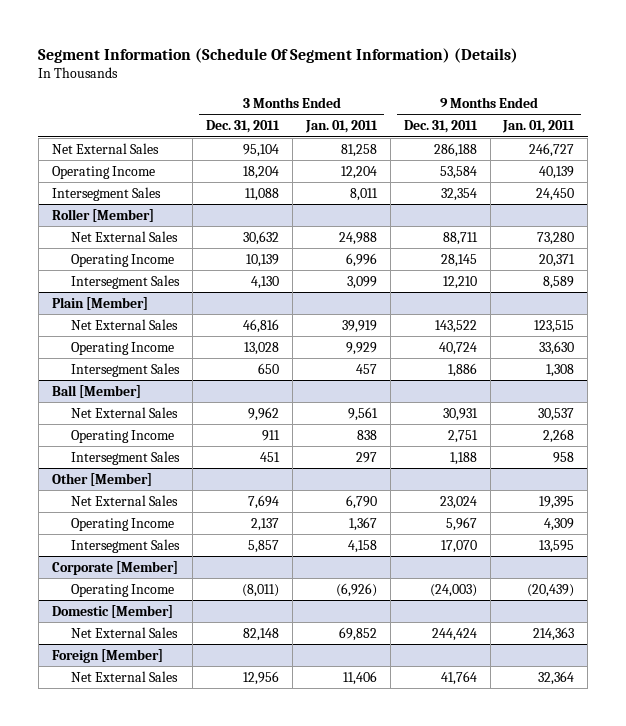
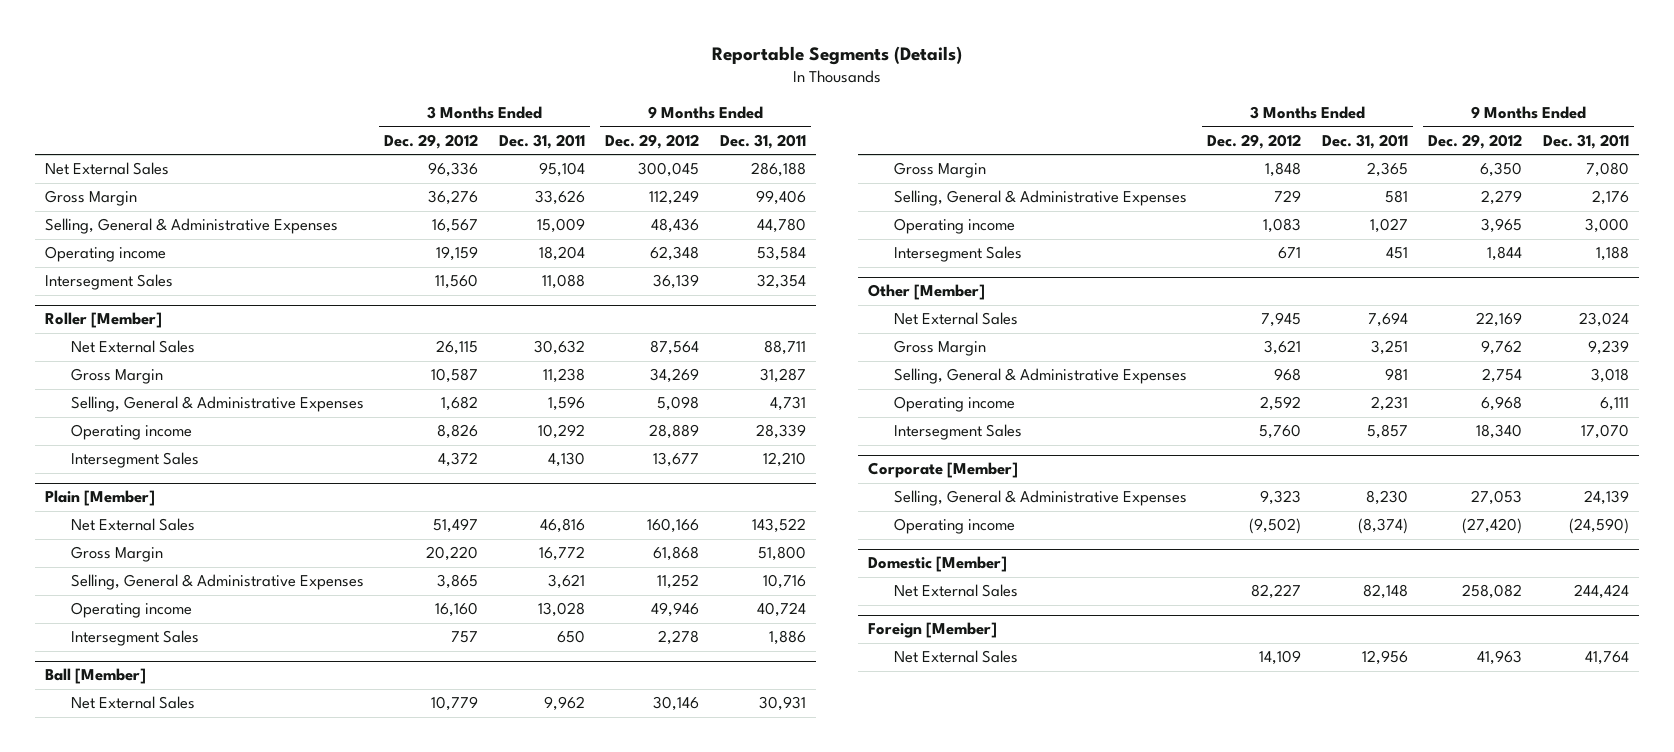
- Segment Information (Schedule Of Segment Information) (Details)
+ Reportable Segments (Details)
- | 3 Months Ended Dec. 31, 2011 | 3 Months Ended Jan. 01, 2011 | 9 Months Ended Dec. 31, 2011 | 9 Months Ended Jan. 01, 2011
+ | 3 Months Ended Dec. 29, 2012 | 3 Months Ended Dec. 31, 2011 | 9 Months Ended Dec. 29, 2012 | 9 Months Ended Dec. 31, 2011
- Operating Income | 18,204 | 12,204 | 53,584 | 40,139
+ Gross Margin | 36,276 | 33,626 | 112,249 | 99,406
+ Selling, General & Administrative Expenses | 16,567 | 15,009 | 48,436 | 44,780
+ Operating income | 19,159 | 18,204 | 62,348 | 53,584
@ Roller [Member]
- Operating Income | 10,139 | 6,996 | 28,145 | 20,371
+ Gross Margin | 10,587 | 11,238 | 34,269 | 31,287
+ Selling, General & Administrative Expenses | 1,682 | 1,596 | 5,098 | 4,731
+ Operating income | 8,826 | 10,292 | 28,889 | 28,339
@ Plain [Member]
- Operating Income | 13,028 | 9,929 | 40,724 | 33,630
+ Gross Margin | 20,220 | 16,772 | 61,868 | 51,800
+ Selling, General & Administrative Expenses | 3,865 | 3,621 | 11,252 | 10,716
+ Operating income | 16,160 | 13,028 | 49,946 | 40,724
@ Ball [Member]
- Operating Income | 911 | 838 | 2,751 | 2,268
+ Gross Margin | 1,848 | 2,365 | 6,350 | 7,080
+ Selling, General & Administrative Expenses | 729 | 581 | 2,279 | 2,176
+ Operating income | 1,083 | 1,027 | 3,965 | 3,000
@ Other [Member]
- Operating Income | 2,137 | 1,367 | 5,967 | 4,309
+ Gross Margin | 3,621 | 3,251 | 9,762 | 9,239
+ Selling, General & Administrative Expenses | 968 | 981 | 2,754 | 3,018
+ Operating income | 2,592 | 2,231 | 6,968 | 6,111
@ Corporate [Member]
- Operating Income | (8,011) | (6,926) | (24,003) | (20,439)
+ Selling, General & Administrative Expenses | 9,323 | 8,230 | 27,053 | 24,139
+ Operating income | (9,502) | (8,374) | (27,420) | (24,590)

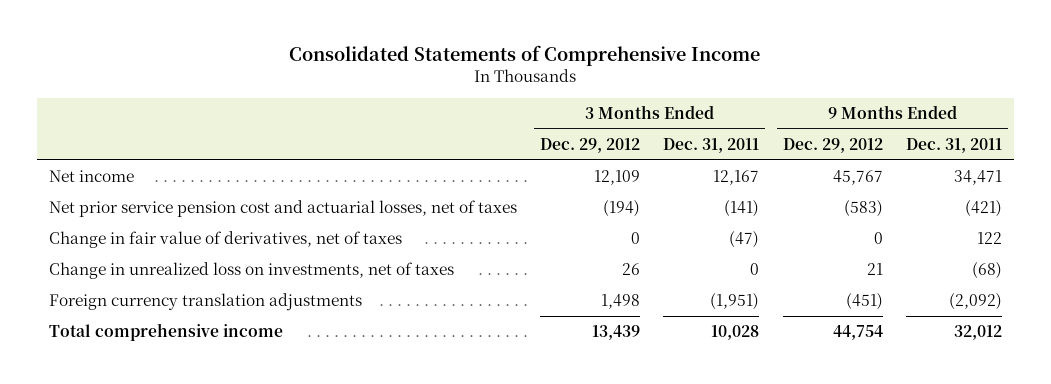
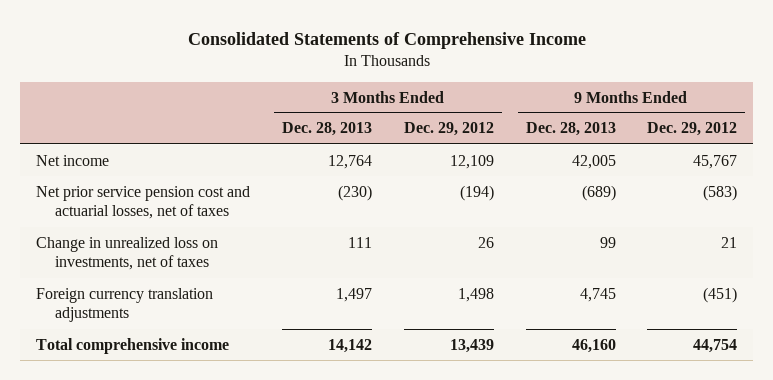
- | 3 Months Ended Dec. 29, 2012 | 3 Months Ended Dec. 31, 2011 | 9 Months Ended Dec. 29, 2012 | 9 Months Ended Dec. 31, 2011
+ | 3 Months Ended Dec. 28, 2013 | 3 Months Ended Dec. 29, 2012 | 9 Months Ended Dec. 28, 2013 | 9 Months Ended Dec. 29, 2012
- Change in fair value of derivatives, net of taxes | 0 | (47) | 0 | 122

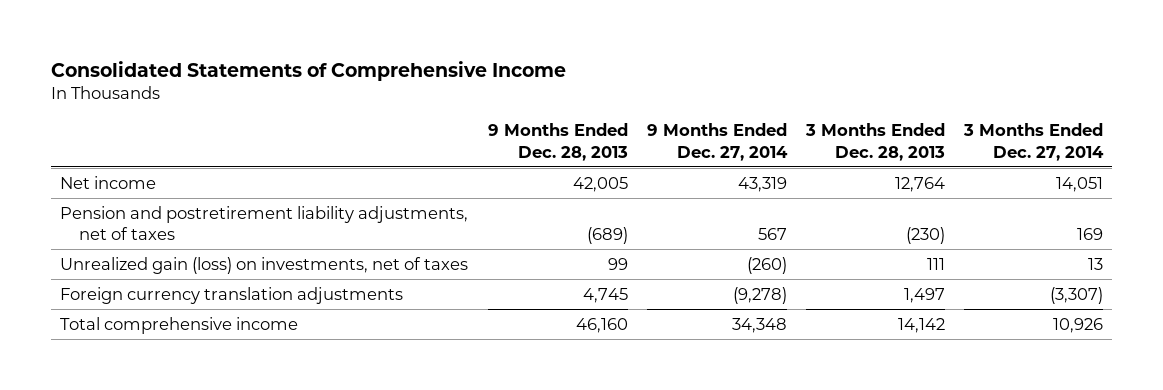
- | 3 Months Ended Dec. 28, 2013 | 3 Months Ended Dec. 29, 2012 | 9 Months Ended Dec. 28, 2013 | 9 Months Ended Dec. 29, 2012
+ | 9 Months Ended Dec. 28, 2013 | 9 Months Ended Dec. 27, 2014 | 3 Months Ended Dec. 28, 2013 | 3 Months Ended Dec. 27, 2014
- Net prior service pension cost and actuarial losses, net of taxes | (230) | (194) | (689) | (583)
- Change in unrealized loss on investments, net of taxes | 111 | 26 | 99 | 21
+ Pension and postretirement liability adjustments, net of taxes | (689) | 567 | (230) | 169
+ Unrealized gain (loss) on investments, net of taxes | 99 | (260) | 111 | 13

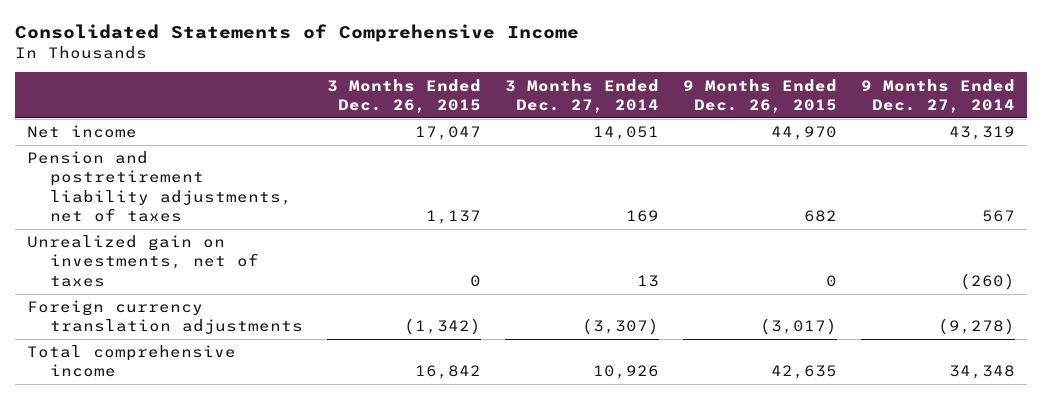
- | 9 Months Ended Dec. 28, 2013 | 9 Months Ended Dec. 27, 2014 | 3 Months Ended Dec. 28, 2013 | 3 Months Ended Dec. 27, 2014
+ | 3 Months Ended Dec. 26, 2015 | 3 Months Ended Dec. 27, 2014 | 9 Months Ended Dec. 26, 2015 | 9 Months Ended Dec. 27, 2014
- Unrealized gain (loss) on investments, net of taxes | 99 | (260) | 111 | 13
+ Unrealized gain on investments, net of taxes | 0 | 13 | 0 | (260)

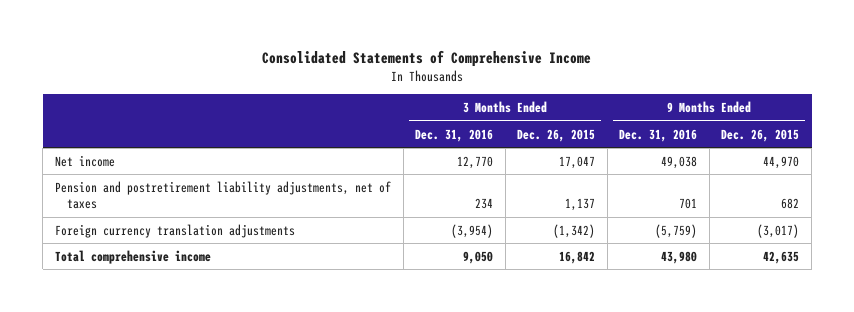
- | 3 Months Ended Dec. 26, 2015 | 3 Months Ended Dec. 27, 2014 | 9 Months Ended Dec. 26, 2015 | 9 Months Ended Dec. 27, 2014
+ | 3 Months Ended Dec. 31, 2016 | 3 Months Ended Dec. 26, 2015 | 9 Months Ended Dec. 31, 2016 | 9 Months Ended Dec. 26, 2015
- Unrealized gain on investments, net of taxes | 0 | 13 | 0 | (260)

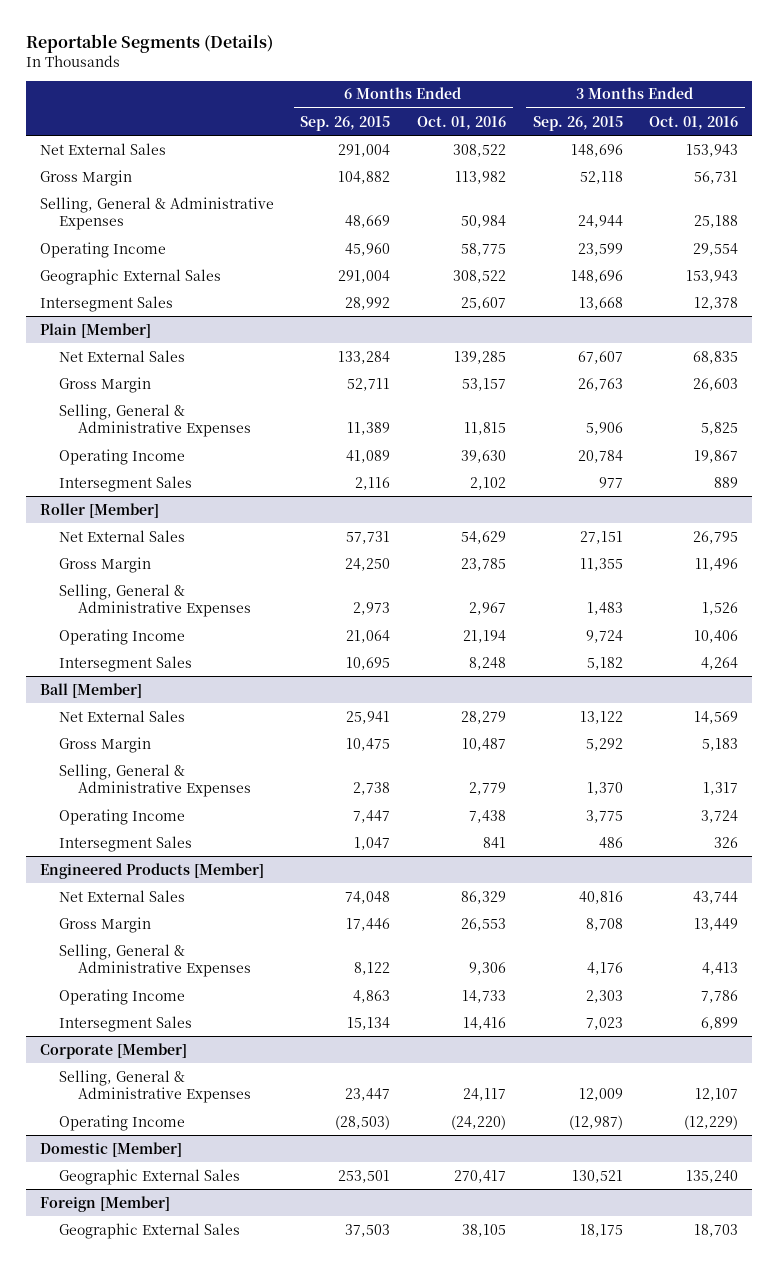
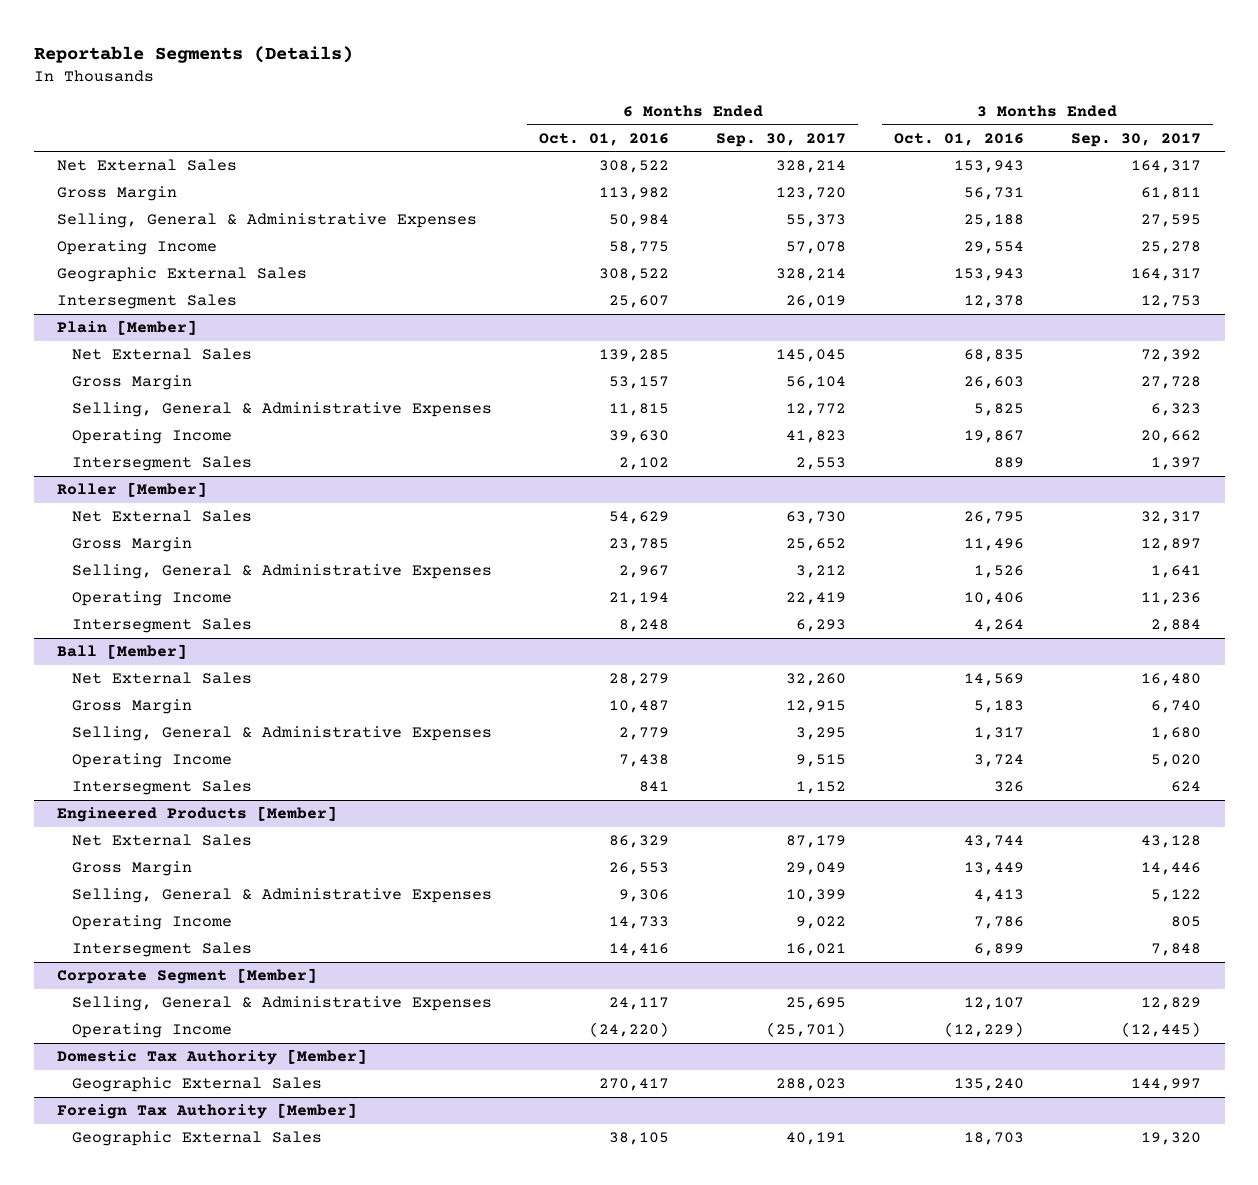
- | 6 Months Ended Sep. 26, 2015 | 6 Months Ended Oct. 01, 2016 | 3 Months Ended Sep. 26, 2015 | 3 Months Ended Oct. 01, 2016
+ | 6 Months Ended Oct. 01, 2016 | 6 Months Ended Sep. 30, 2017 | 3 Months Ended Oct. 01, 2016 | 3 Months Ended Sep. 30, 2017
- Corporate [Member]
+ Corporate Segment [Member]
- Domestic [Member]
+ Domestic Tax Authority [Member]
- Foreign [Member]
+ Foreign Tax Authority [Member]

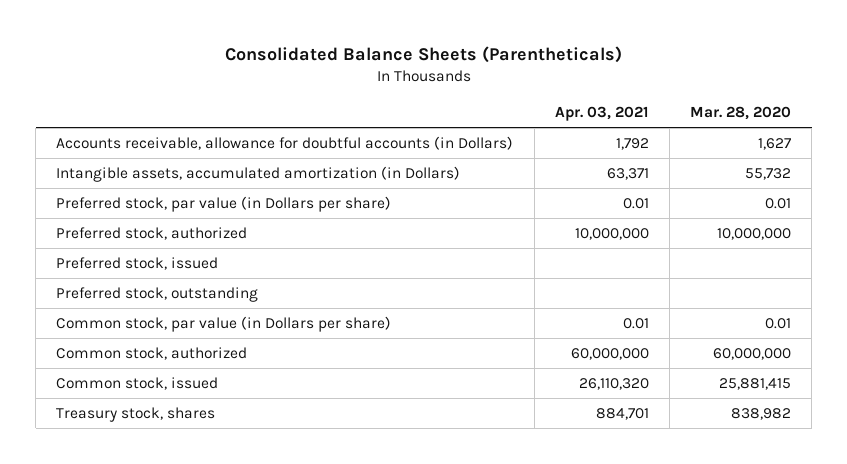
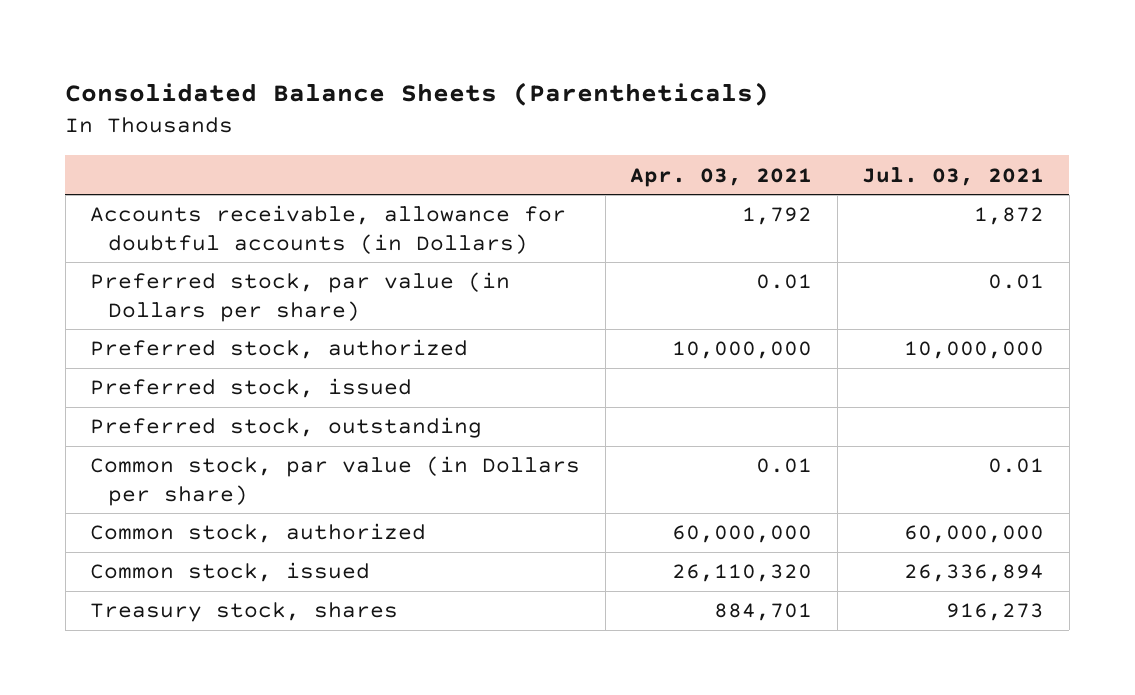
- | Apr. 03, 2021 | Mar. 28, 2020
+ | Apr. 03, 2021 | Jul. 03, 2021
- Intangible assets, accumulated amortization (in Dollars) | 63,371 | 55,732

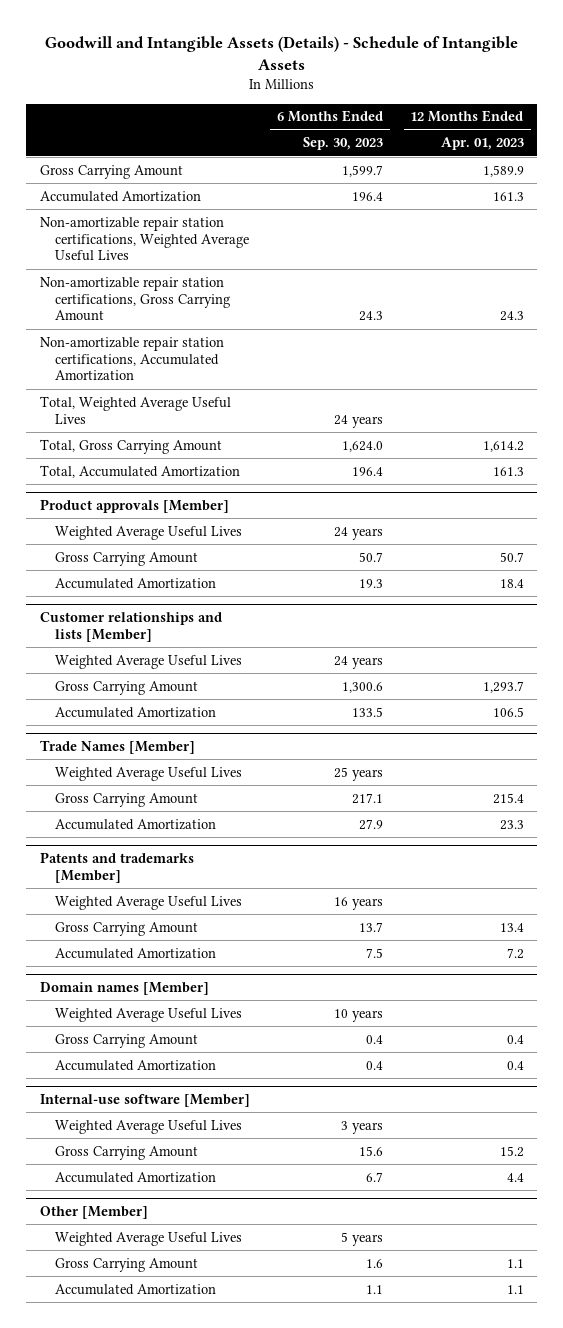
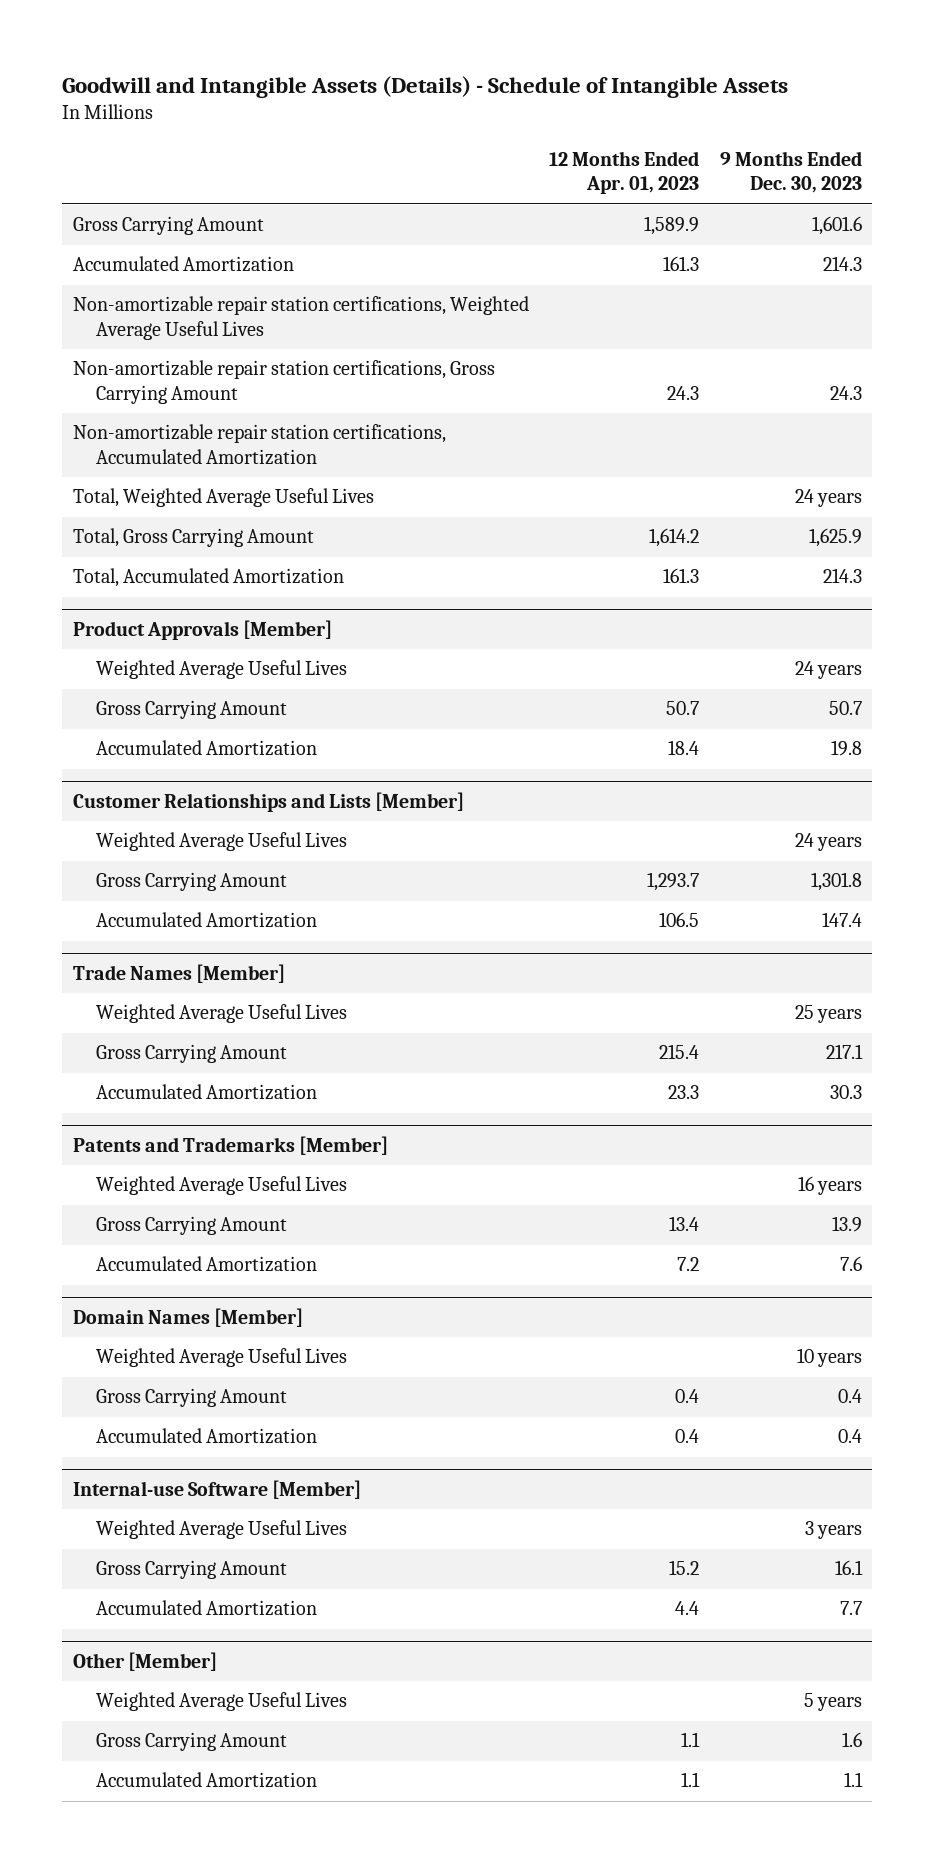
- | 6 Months Ended Sep. 30, 2023 | 12 Months Ended Apr. 01, 2023
+ | 12 Months Ended Apr. 01, 2023 | 9 Months Ended Dec. 30, 2023
- Product approvals [Member]
+ Product Approvals [Member]
- Customer relationships and lists [Member]
+ Customer Relationships and Lists [Member]
- Patents and trademarks [Member]
+ Patents and Trademarks [Member]
- Domain names [Member]
+ Domain Names [Member]
- Internal-use software [Member]
+ Internal-use Software [Member]

